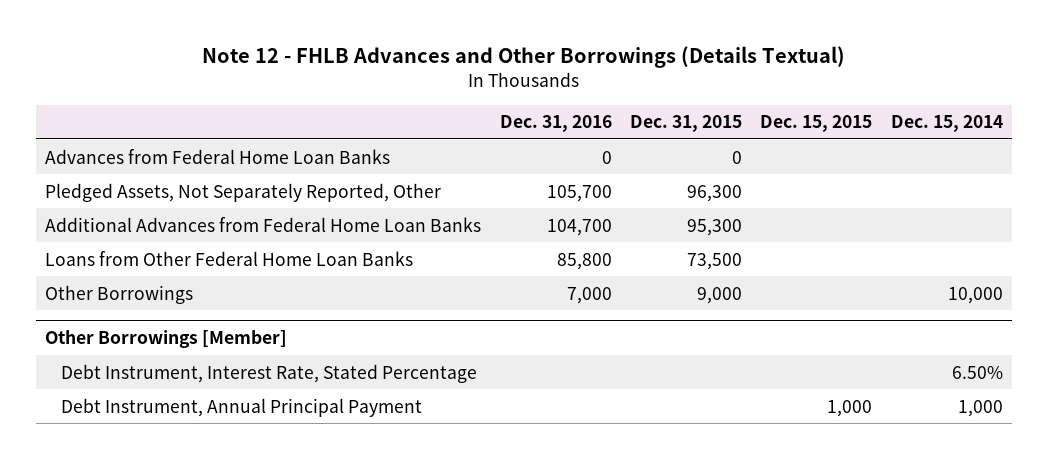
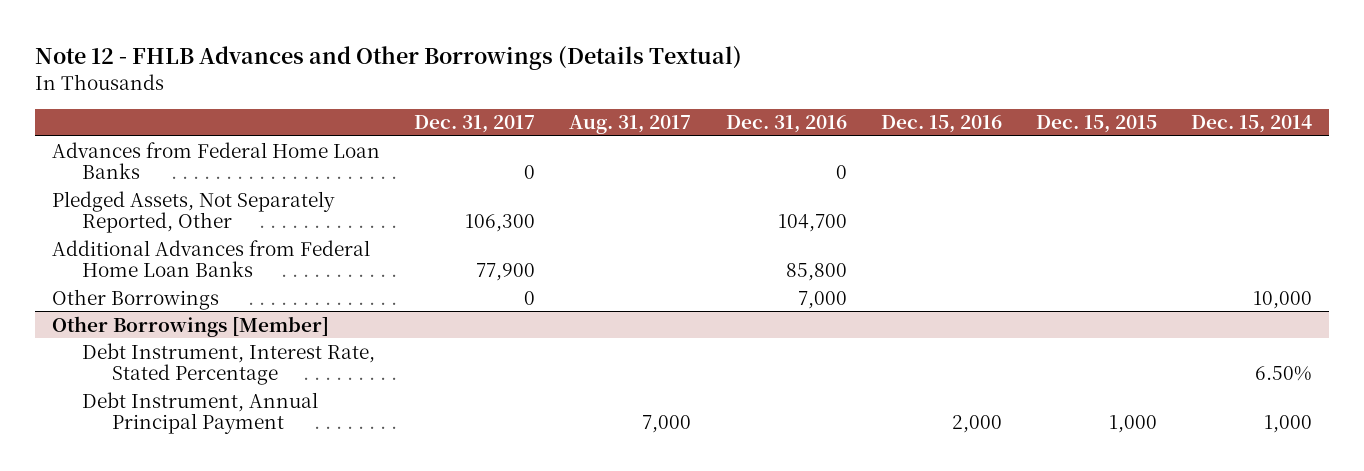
- | Dec. 31, 2016 | Dec. 31, 2015 | Dec. 15, 2015 | Dec. 15, 2014
+ | Dec. 31, 2017 | Aug. 31, 2017 | Dec. 31, 2016 | Dec. 15, 2016 | Dec. 15, 2015 | Dec. 15, 2014
- Pledged Assets, Not Separately Reported, Other | 105,700 | 96,300 | |
- Additional Advances from Federal Home Loan Banks | 104,700 | 95,300 | |
- Loans from Other Federal Home Loan Banks | 85,800 | 73,500 | |
+ Pledged Assets, Not Separately Reported, Other | 106,300 | | 104,700 | | |
+ Additional Advances from Federal Home Loan Banks | 77,900 | | 85,800 | | |

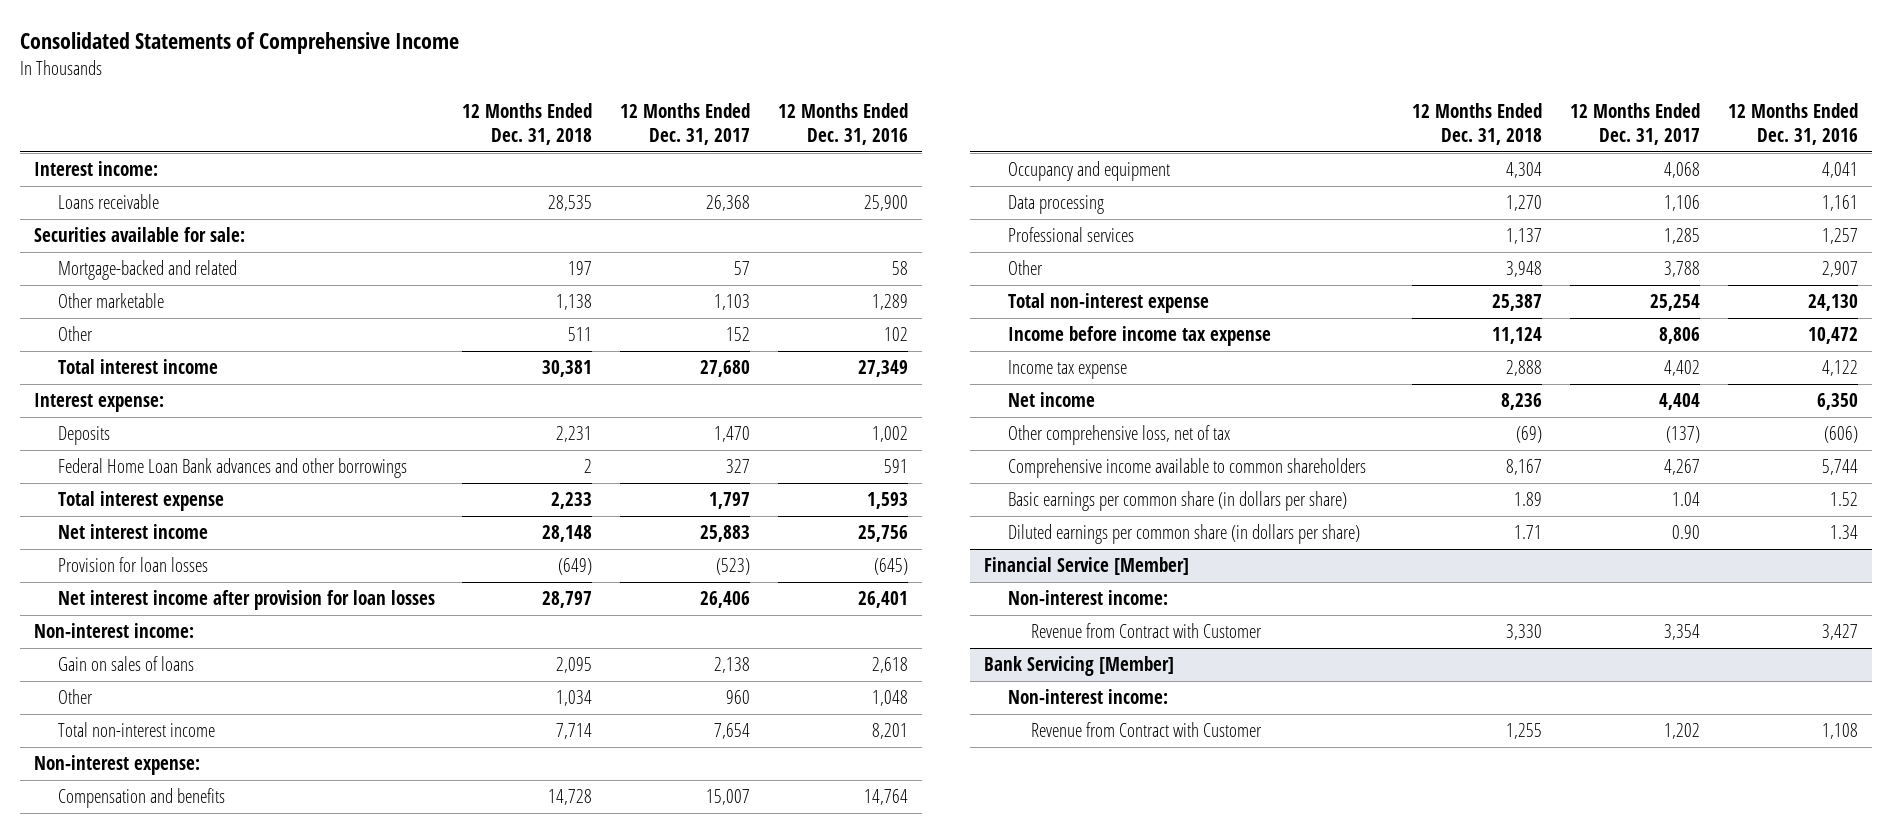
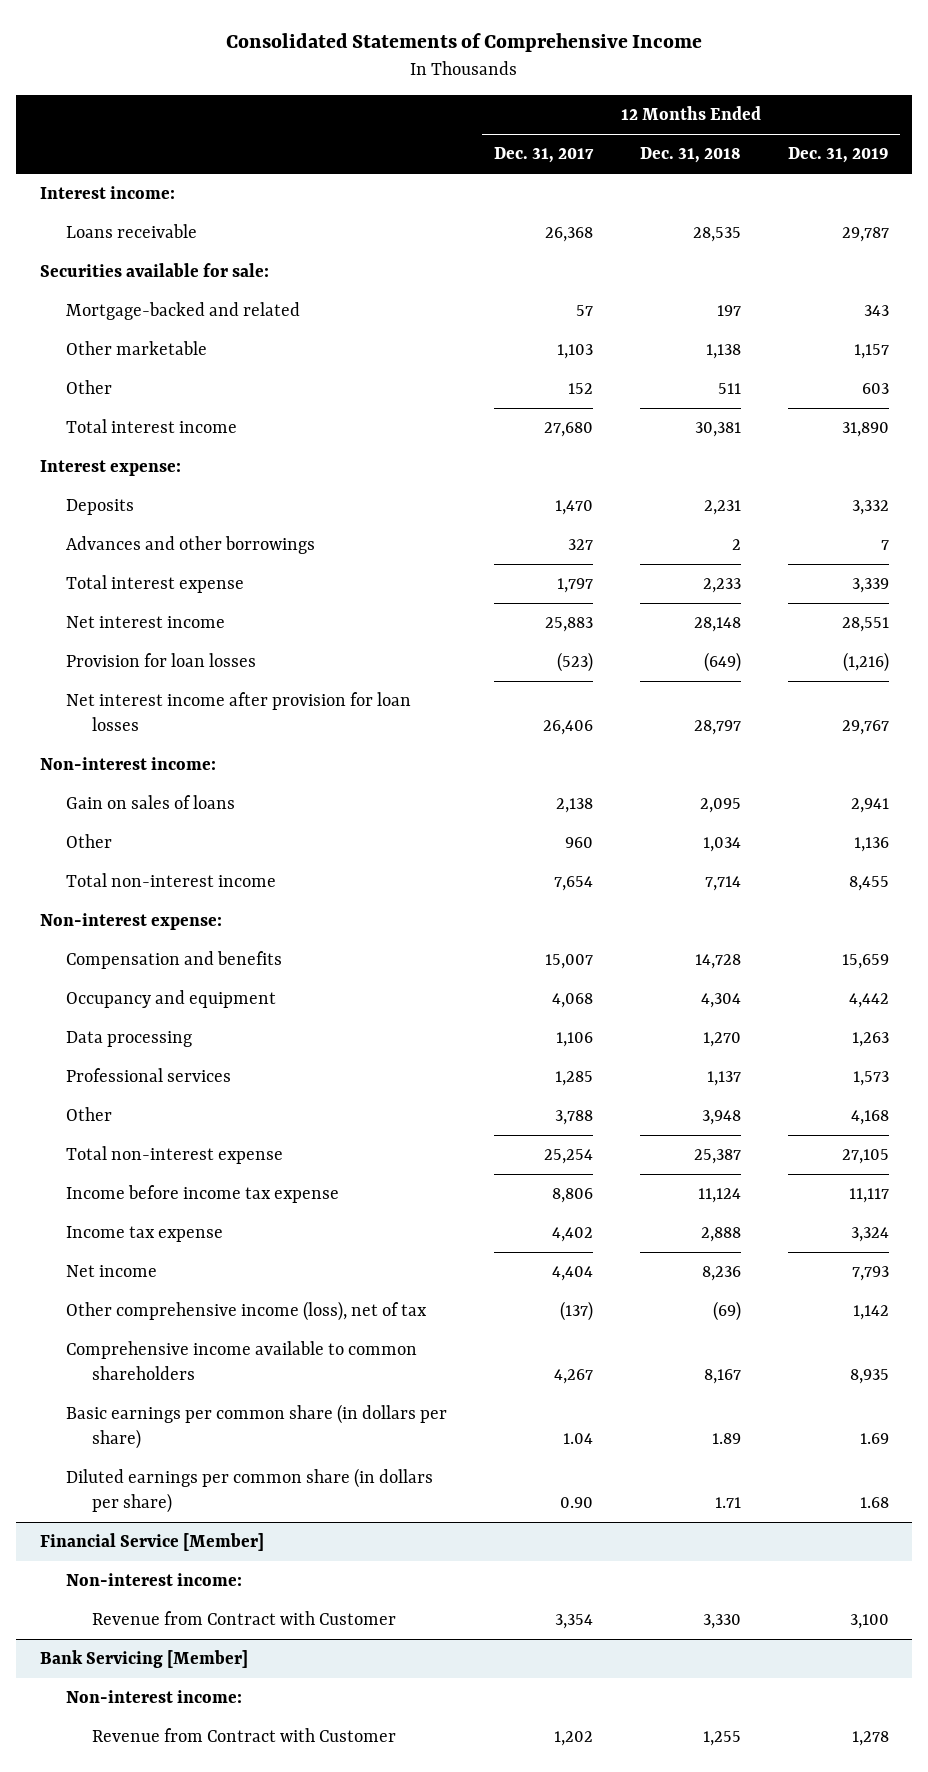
- | 12 Months Ended Dec. 31, 2018 | 12 Months Ended Dec. 31, 2017 | 12 Months Ended Dec. 31, 2016
+ | 12 Months Ended Dec. 31, 2017 | 12 Months Ended Dec. 31, 2018 | 12 Months Ended Dec. 31, 2019
- Federal Home Loan Bank advances and other borrowings | 2 | 327 | 591
+ Advances and other borrowings | 327 | 2 | 7
- Other comprehensive loss, net of tax | (69) | (137) | (606)
+ Other comprehensive income (loss), net of tax | (137) | (69) | 1,142

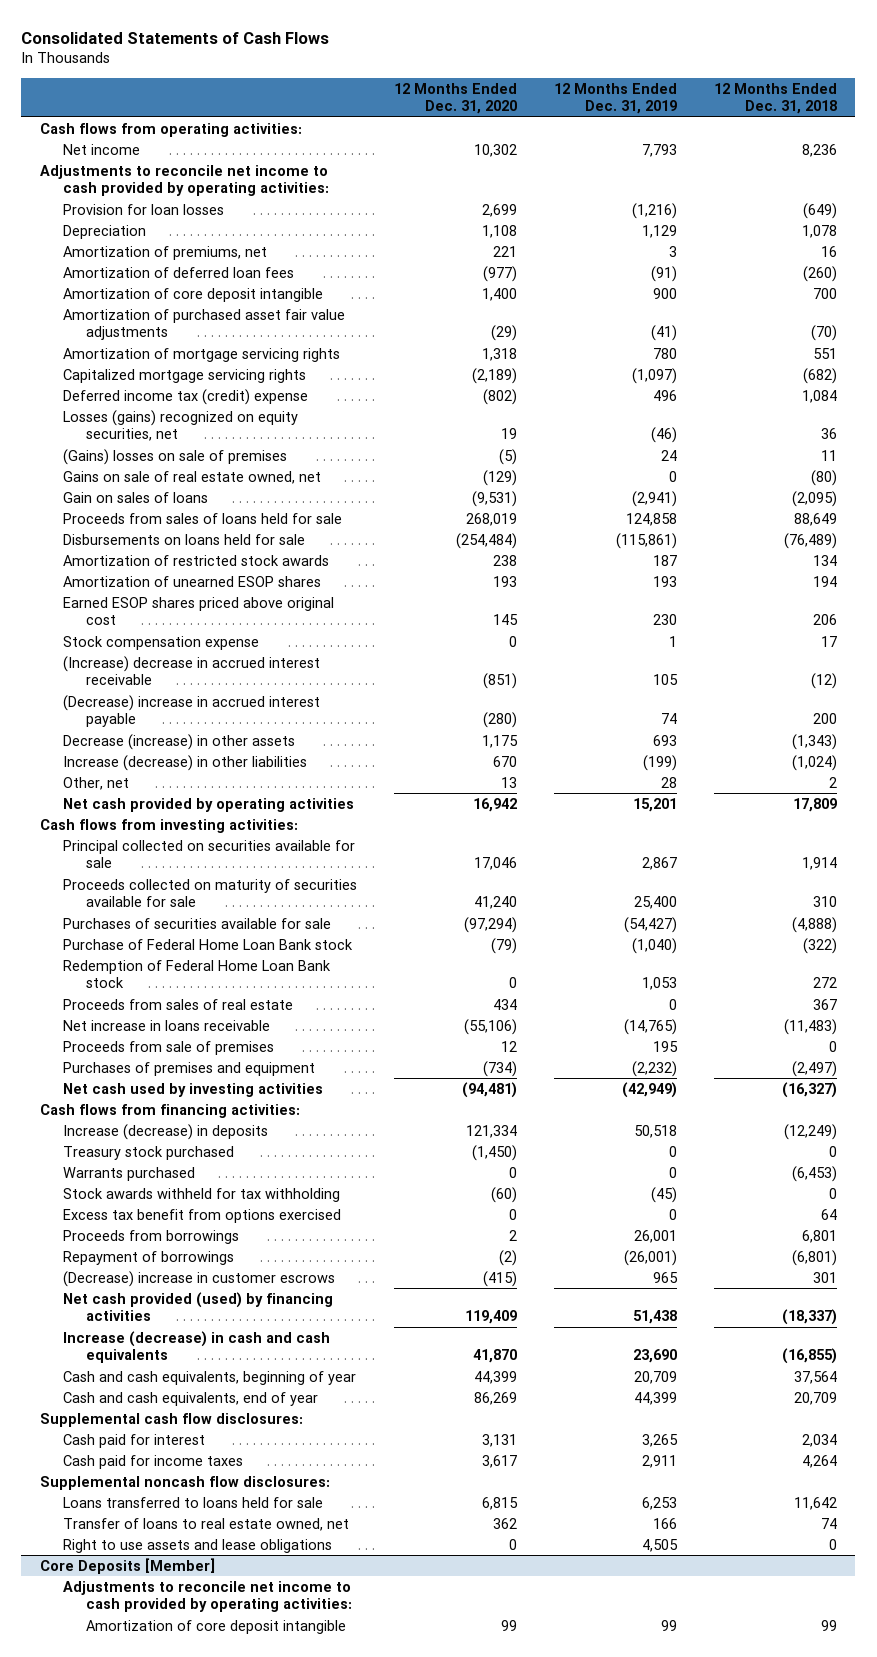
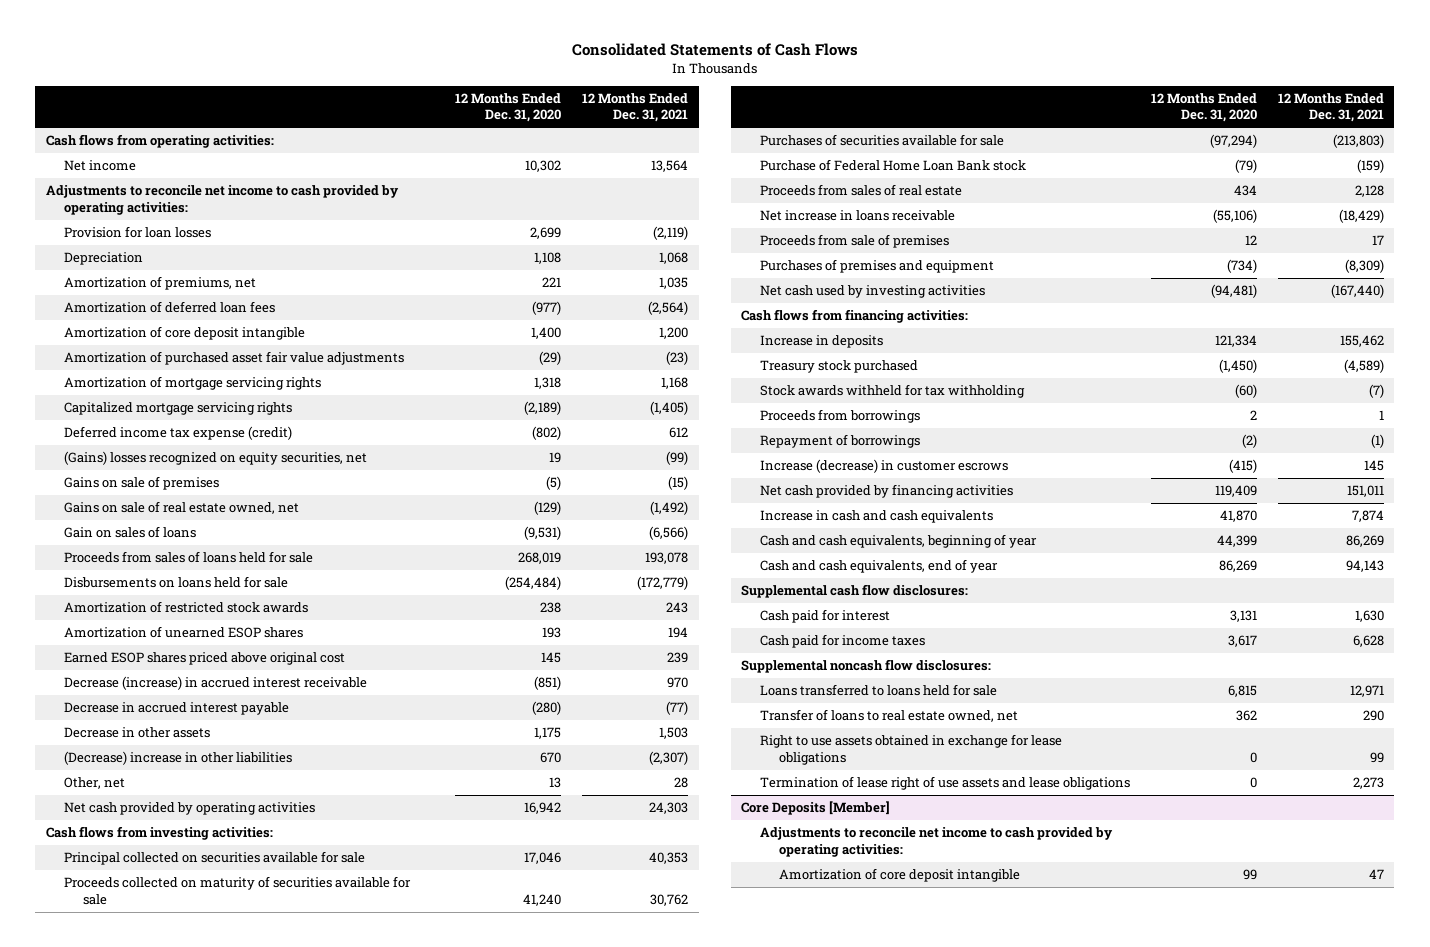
- | 12 Months Ended Dec. 31, 2020 | 12 Months Ended Dec. 31, 2019 | 12 Months Ended Dec. 31, 2018
+ | 12 Months Ended Dec. 31, 2020 | 12 Months Ended Dec. 31, 2021
- Deferred income tax (credit) expense | (802) | 496 | 1,084
- Losses (gains) recognized on equity securities, net | 19 | (46) | 36
- (Gains) losses on sale of premises | (5) | 24 | 11
+ Deferred income tax expense (credit) | (802) | 612
+ (Gains) losses recognized on equity securities, net | 19 | (99)
+ Gains on sale of premises | (5) | (15)
- Stock compensation expense | 0 | 1 | 17
- (Increase) decrease in accrued interest receivable | (851) | 105 | (12)
- (Decrease) increase in accrued interest payable | (280) | 74 | 200
- Decrease (increase) in other assets | 1,175 | 693 | (1,343)
- Increase (decrease) in other liabilities | 670 | (199) | (1,024)
+ Decrease (increase) in accrued interest receivable | (851) | 970
+ Decrease in accrued interest payable | (280) | (77)
+ Decrease in other assets | 1,175 | 1,503
+ (Decrease) increase in other liabilities | 670 | (2,307)
- Redemption of Federal Home Loan Bank stock | 0 | 1,053 | 272
- Increase (decrease) in deposits | 121,334 | 50,518 | (12,249)
+ Increase in deposits | 121,334 | 155,462
- Warrants purchased | 0 | 0 | (6,453)
- Excess tax benefit from options exercised | 0 | 0 | 64
- (Decrease) increase in customer escrows | (415) | 965 | 301
- Net cash provided (used) by financing activities | 119,409 | 51,438 | (18,337)
- Increase (decrease) in cash and cash equivalents | 41,870 | 23,690 | (16,855)
+ Increase (decrease) in customer escrows | (415) | 145
+ Net cash provided by financing activities | 119,409 | 151,011
+ Increase in cash and cash equivalents | 41,870 | 7,874
- Right to use assets and lease obligations | 0 | 4,505 | 0
+ Right to use assets obtained in exchange for lease obligations | 0 | 99
+ Termination of lease right of use assets and lease obligations | 0 | 2,273

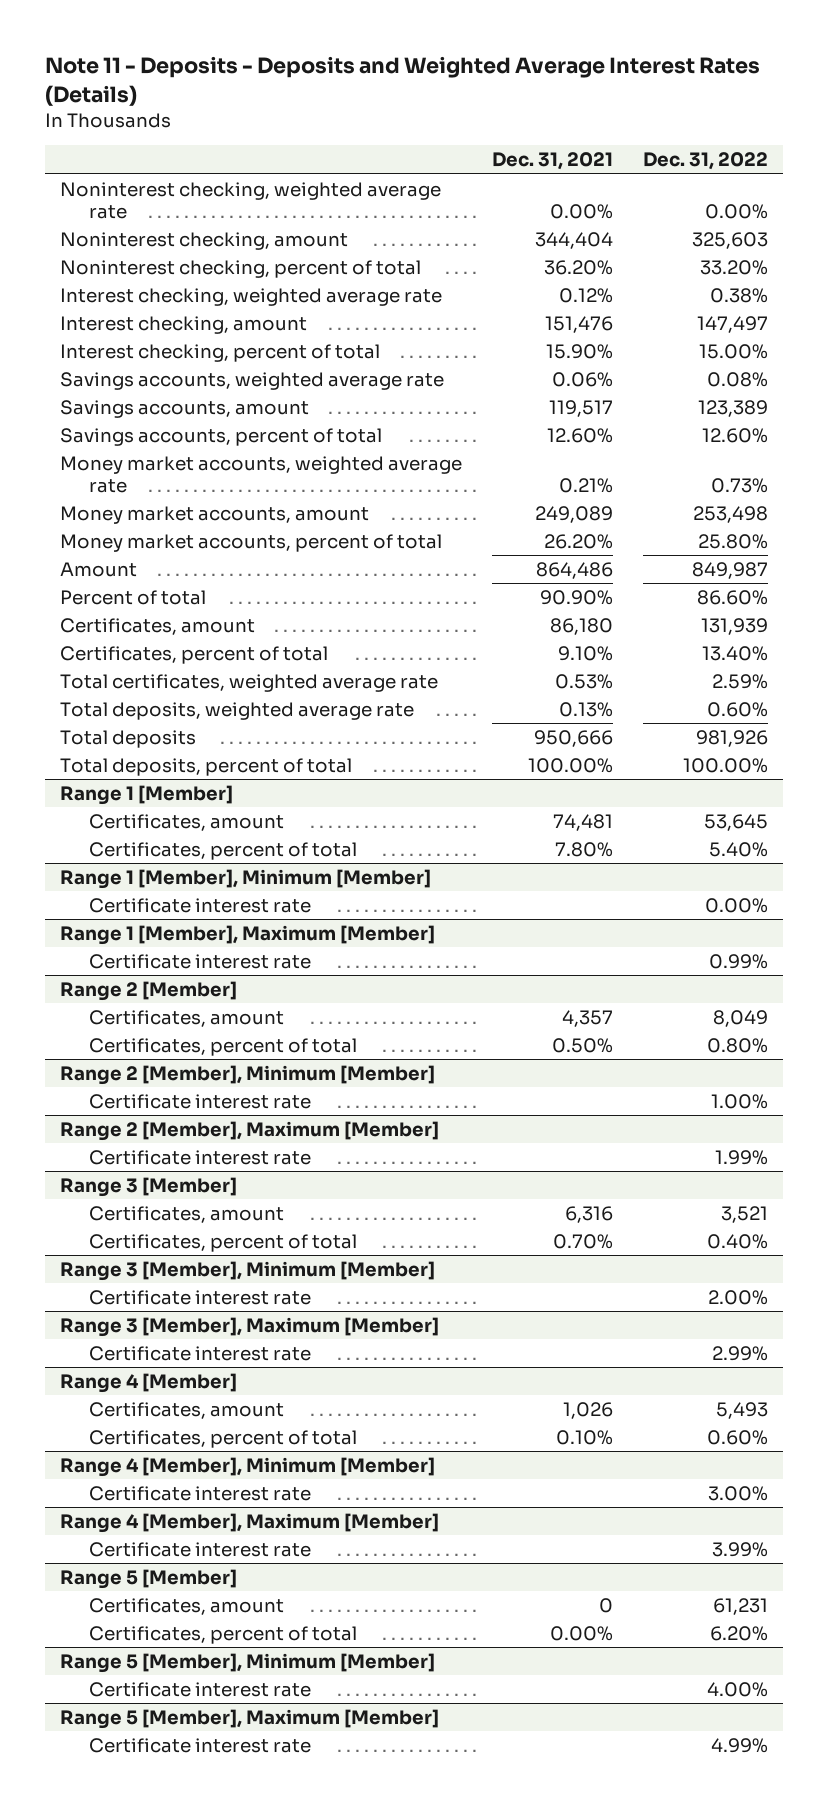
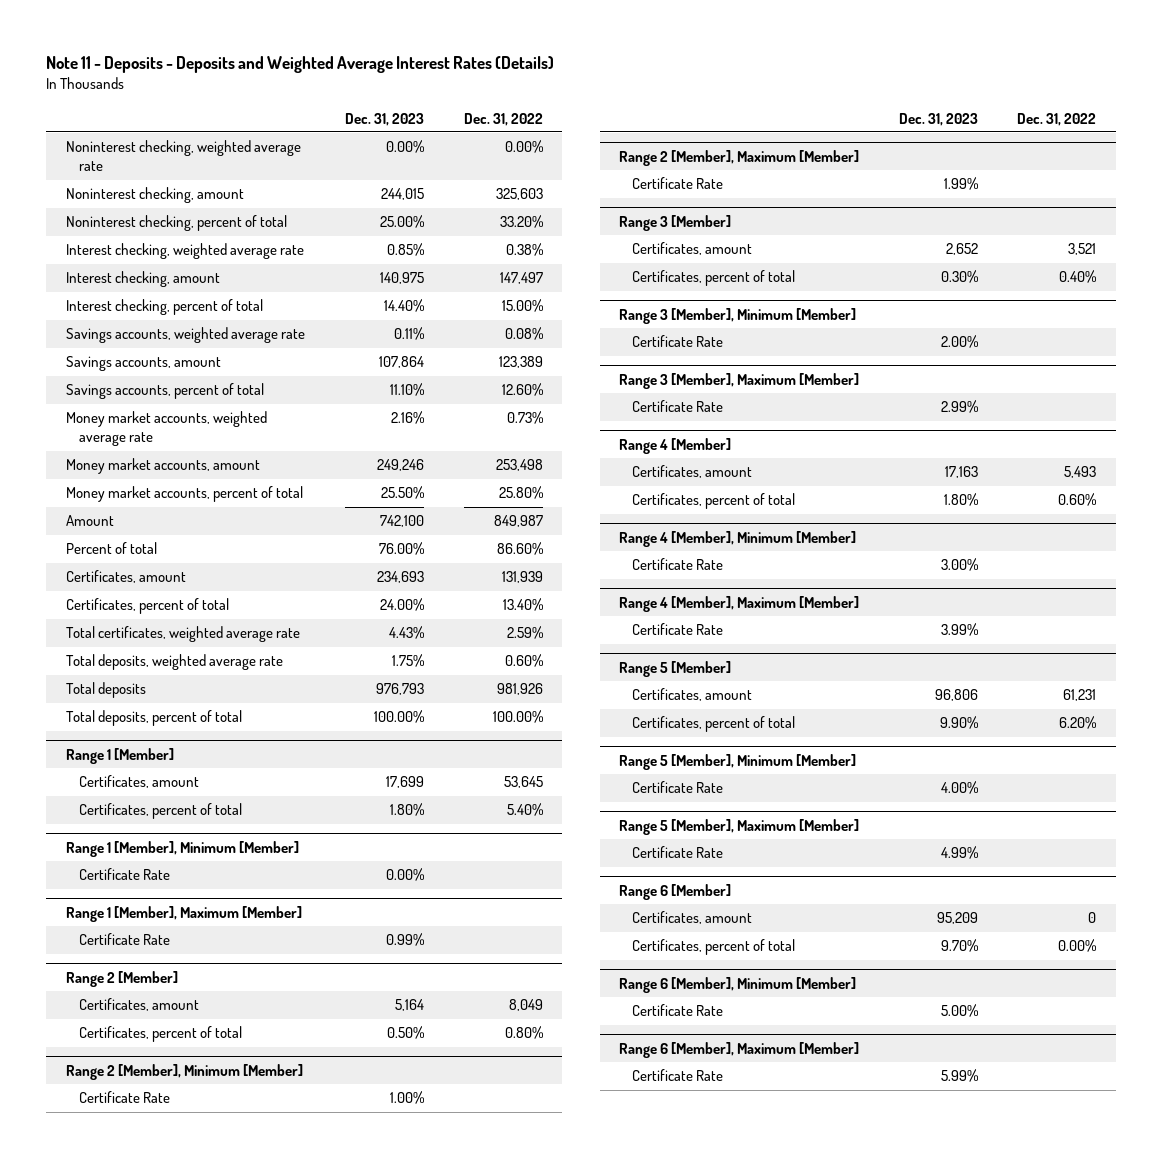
- | Dec. 31, 2021 | Dec. 31, 2022
+ | Dec. 31, 2023 | Dec. 31, 2022
@ Range 1 [Member], Minimum [Member]
- Certificate interest rate | | 0.00%
+ Certificate Rate | 0.00% |
@ Range 1 [Member], Maximum [Member]
- Certificate interest rate | | 0.99%
+ Certificate Rate | 0.99% |
@ Range 2 [Member], Minimum [Member]
- Certificate interest rate | | 1.00%
+ Certificate Rate | 1.00% |
@ Range 2 [Member], Maximum [Member]
- Certificate interest rate | | 1.99%
+ Certificate Rate | 1.99% |
@ Range 3 [Member], Minimum [Member]
- Certificate interest rate | | 2.00%
+ Certificate Rate | 2.00% |
@ Range 3 [Member], Maximum [Member]
- Certificate interest rate | | 2.99%
+ Certificate Rate | 2.99% |
@ Range 4 [Member], Minimum [Member]
- Certificate interest rate | | 3.00%
+ Certificate Rate | 3.00% |
@ Range 4 [Member], Maximum [Member]
- Certificate interest rate | | 3.99%
+ Certificate Rate | 3.99% |
@ Range 5 [Member], Minimum [Member]
- Certificate interest rate | | 4.00%
+ Certificate Rate | 4.00% |
@ Range 5 [Member], Maximum [Member]
- Certificate interest rate | | 4.99%
+ Certificate Rate | 4.99% |
+ Range 6 [Member]
+ Certificates, amount | 95,209 | 0
+ Certificates, percent of total | 9.70% | 0.00%
+ Range 6 [Member], Minimum [Member]
+ Certificate Rate | 5.00% |
+ Range 6 [Member], Maximum [Member]
+ Certificate Rate | 5.99% |

